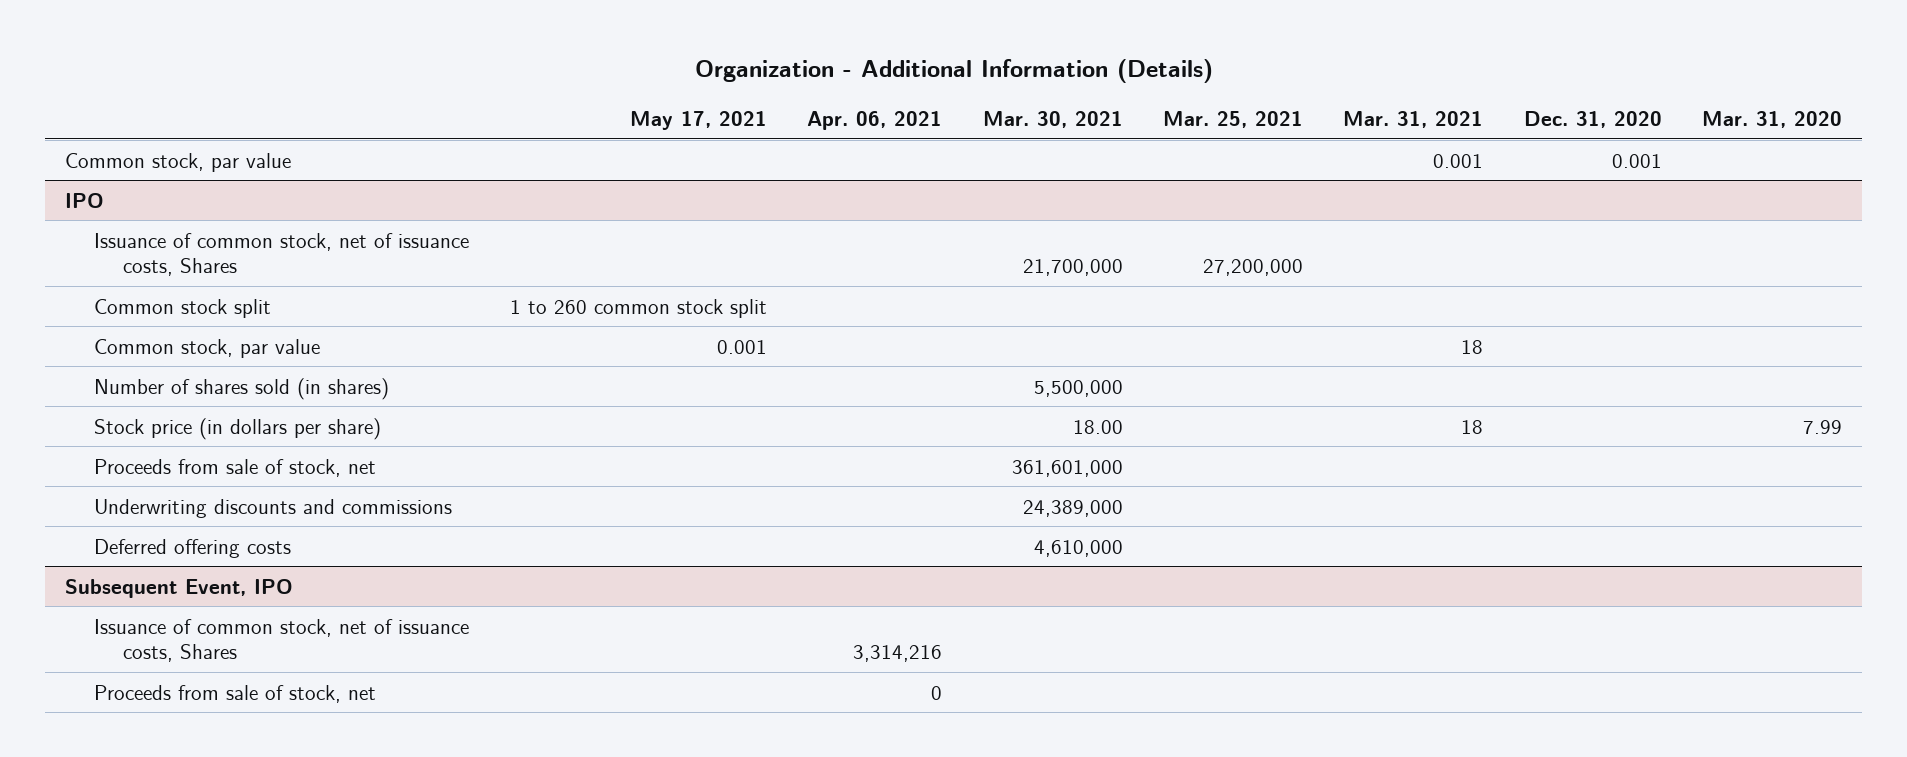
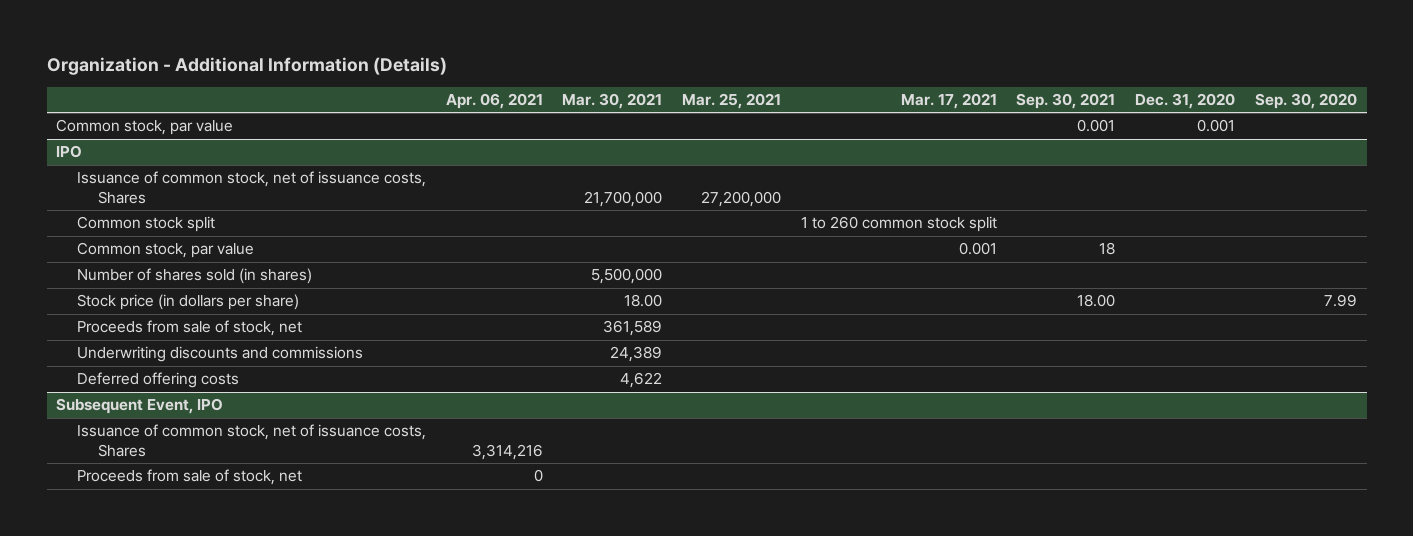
- | May 17, 2021 | Apr. 06, 2021 | Mar. 30, 2021 | Mar. 25, 2021 | Mar. 31, 2021 | Dec. 31, 2020 | Mar. 31, 2020
+ | Apr. 06, 2021 | Mar. 30, 2021 | Mar. 25, 2021 | Mar. 17, 2021 | Sep. 30, 2021 | Dec. 31, 2020 | Sep. 30, 2020
@ IPO
- Proceeds from sale of stock, net | | | 361,601,000 | | | |
- Underwriting discounts and commissions | | | 24,389,000 | | | |
- Deferred offering costs | | | 4,610,000 | | | |
+ Proceeds from sale of stock, net | | 361,589 | | | | |
+ Underwriting discounts and commissions | | 24,389 | | | | |
+ Deferred offering costs | | 4,622 | | | | |

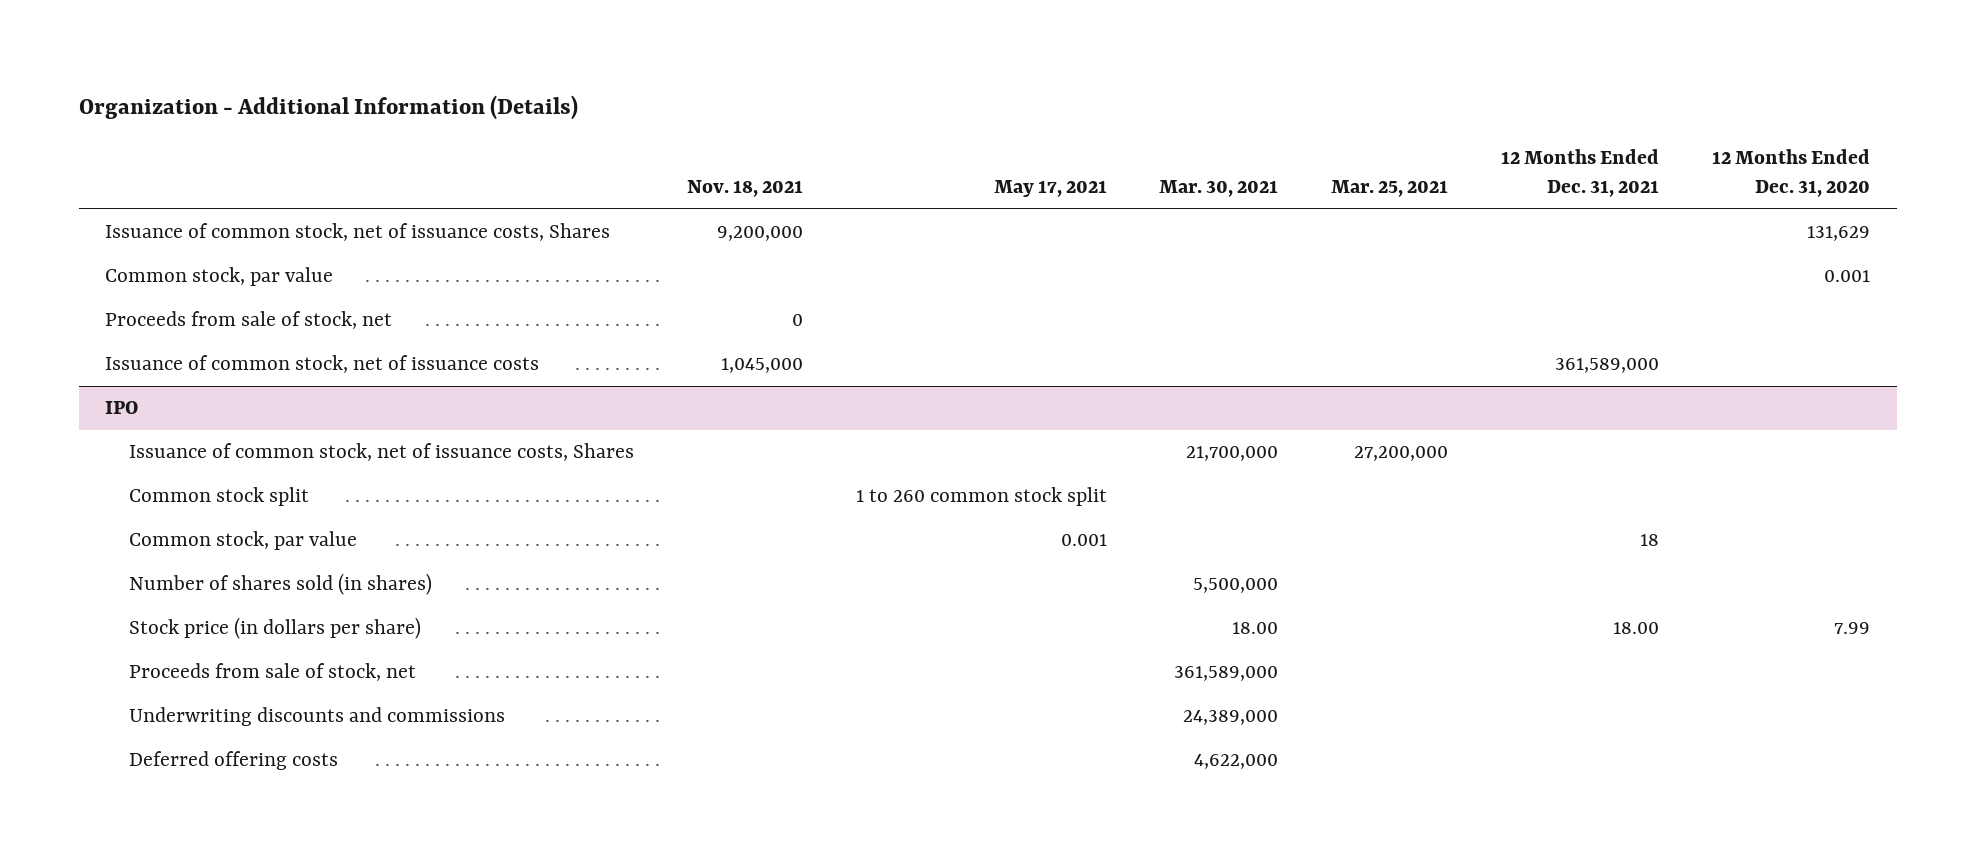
- | Apr. 06, 2021 | Mar. 30, 2021 | Mar. 25, 2021 | Mar. 17, 2021 | Sep. 30, 2021 | Dec. 31, 2020 | Sep. 30, 2020
+ | Nov. 18, 2021 | May 17, 2021 | Mar. 30, 2021 | Mar. 25, 2021 | 12 Months Ended Dec. 31, 2021 | 12 Months Ended Dec. 31, 2020
+ Issuance of common stock, net of issuance costs, Shares | 9,200,000 | | | | | 131,629
+ Proceeds from sale of stock, net | 0 | | | | |
+ Issuance of common stock, net of issuance costs | 1,045,000 | | | | 361,589,000 |
@ IPO
- Proceeds from sale of stock, net | | 361,589 | | | | |
- Underwriting discounts and commissions | | 24,389 | | | | |
- Deferred offering costs | | 4,622 | | | | |
- Subsequent Event, IPO
- Issuance of common stock, net of issuance costs, Shares | 3,314,216 | | | | | |
- Proceeds from sale of stock, net | 0 | | | | | |
@ IPO
+ Proceeds from sale of stock, net | | | 361,589,000 | | |
+ Underwriting discounts and commissions | | | 24,389,000 | | |
+ Deferred offering costs | | | 4,622,000 | | |

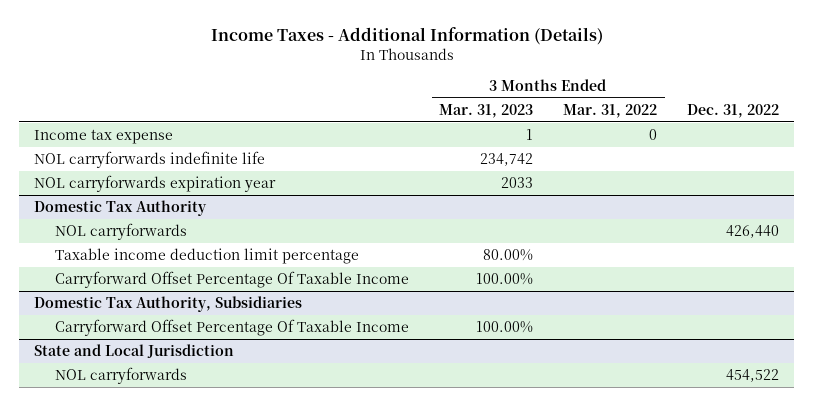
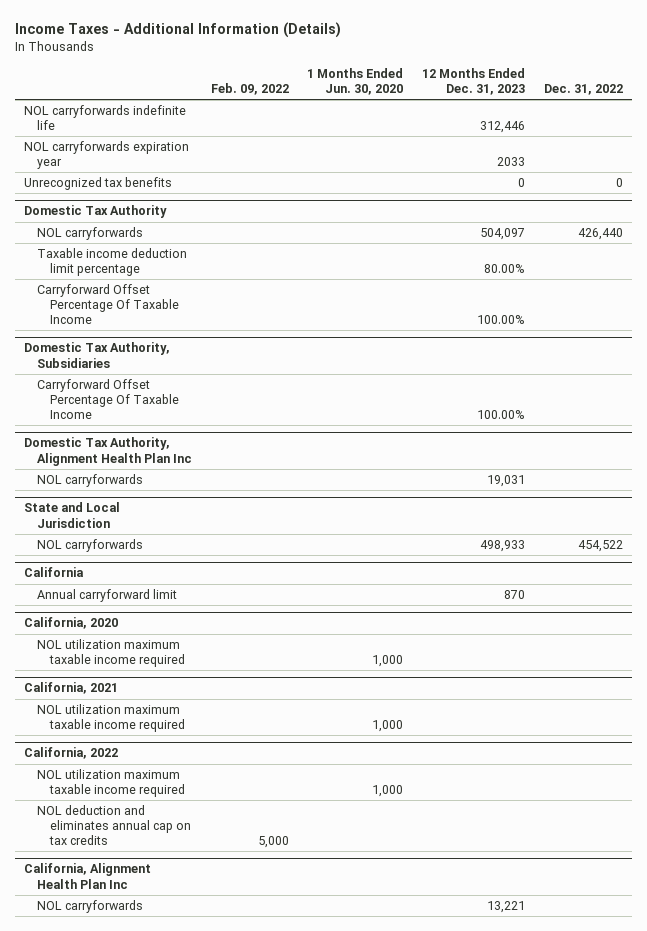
- | 3 Months Ended Mar. 31, 2023 | 3 Months Ended Mar. 31, 2022 | Dec. 31, 2022
+ | Feb. 09, 2022 | 1 Months Ended Jun. 30, 2020 | 12 Months Ended Dec. 31, 2023 | Dec. 31, 2022
- Income tax expense | 1 | 0 |
+ Unrecognized tax benefits | | | 0 | 0
+ Domestic Tax Authority, Alignment Health Plan Inc
+ NOL carryforwards | | | 19,031 |
+ California
+ Annual carryforward limit | | | 870 |
+ California, 2020
+ NOL utilization maximum taxable income required | | 1,000 | |
+ California, 2021
+ NOL utilization maximum taxable income required | | 1,000 | |
+ California, 2022
+ NOL utilization maximum taxable income required | | 1,000 | |
+ NOL deduction and eliminates annual cap on tax credits | 5,000 | | |
+ California, Alignment Health Plan Inc
+ NOL carryforwards | | | 13,221 |

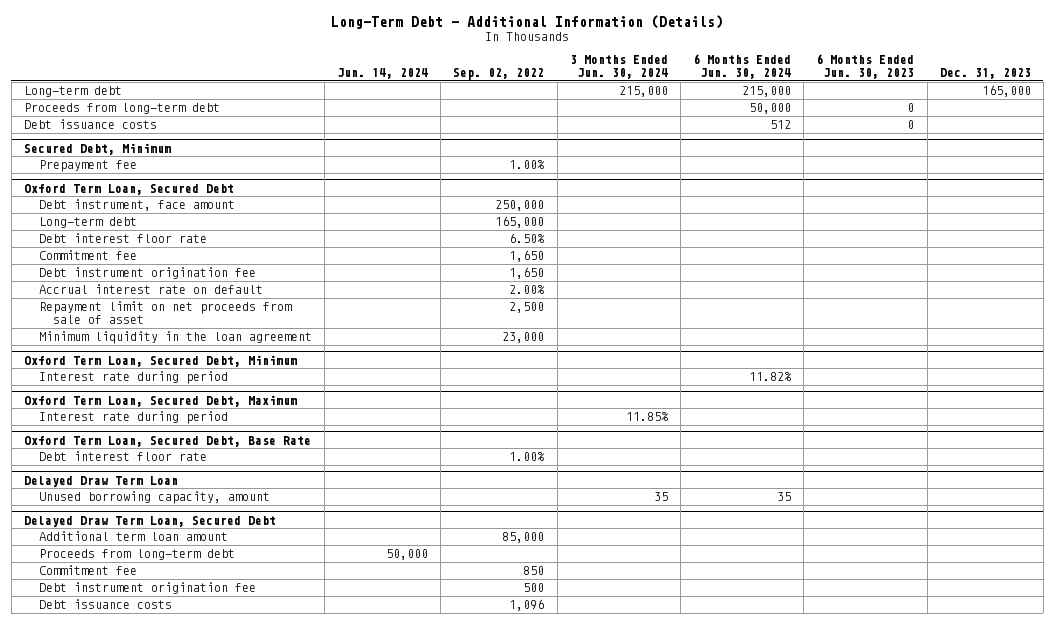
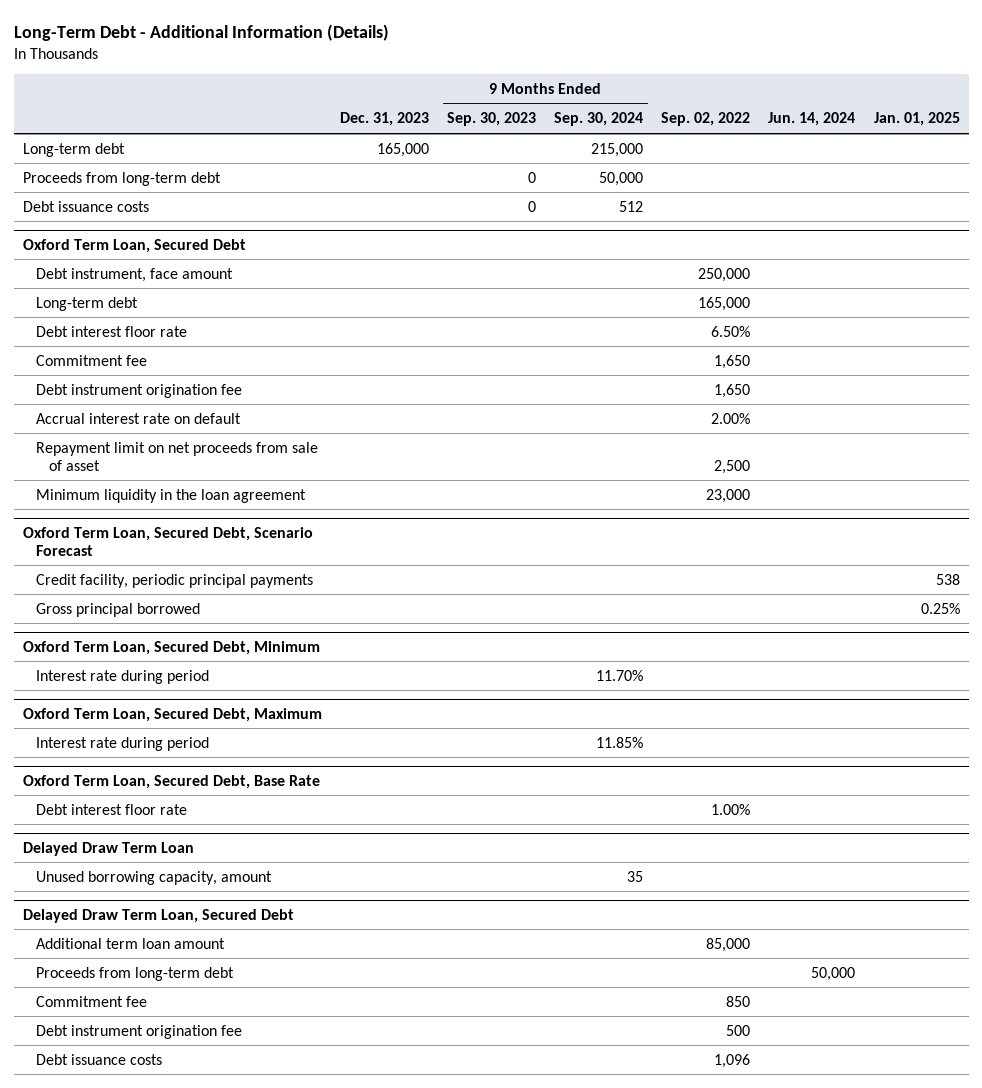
- | Jun. 14, 2024 | Sep. 02, 2022 | 3 Months Ended Jun. 30, 2024 | 6 Months Ended Jun. 30, 2024 | 6 Months Ended Jun. 30, 2023 | Dec. 31, 2023
+ | Dec. 31, 2023 | 9 Months Ended Sep. 30, 2023 | 9 Months Ended Sep. 30, 2024 | Sep. 02, 2022 | Jun. 14, 2024 | Jan. 01, 2025
- Secured Debt, Minimum
- Prepayment fee | | 1.00% | | | |
+ Oxford Term Loan, Secured Debt, Scenario Forecast
+ Credit facility, periodic principal payments | | | | | | 538
+ Gross principal borrowed | | | | | | 0.25%

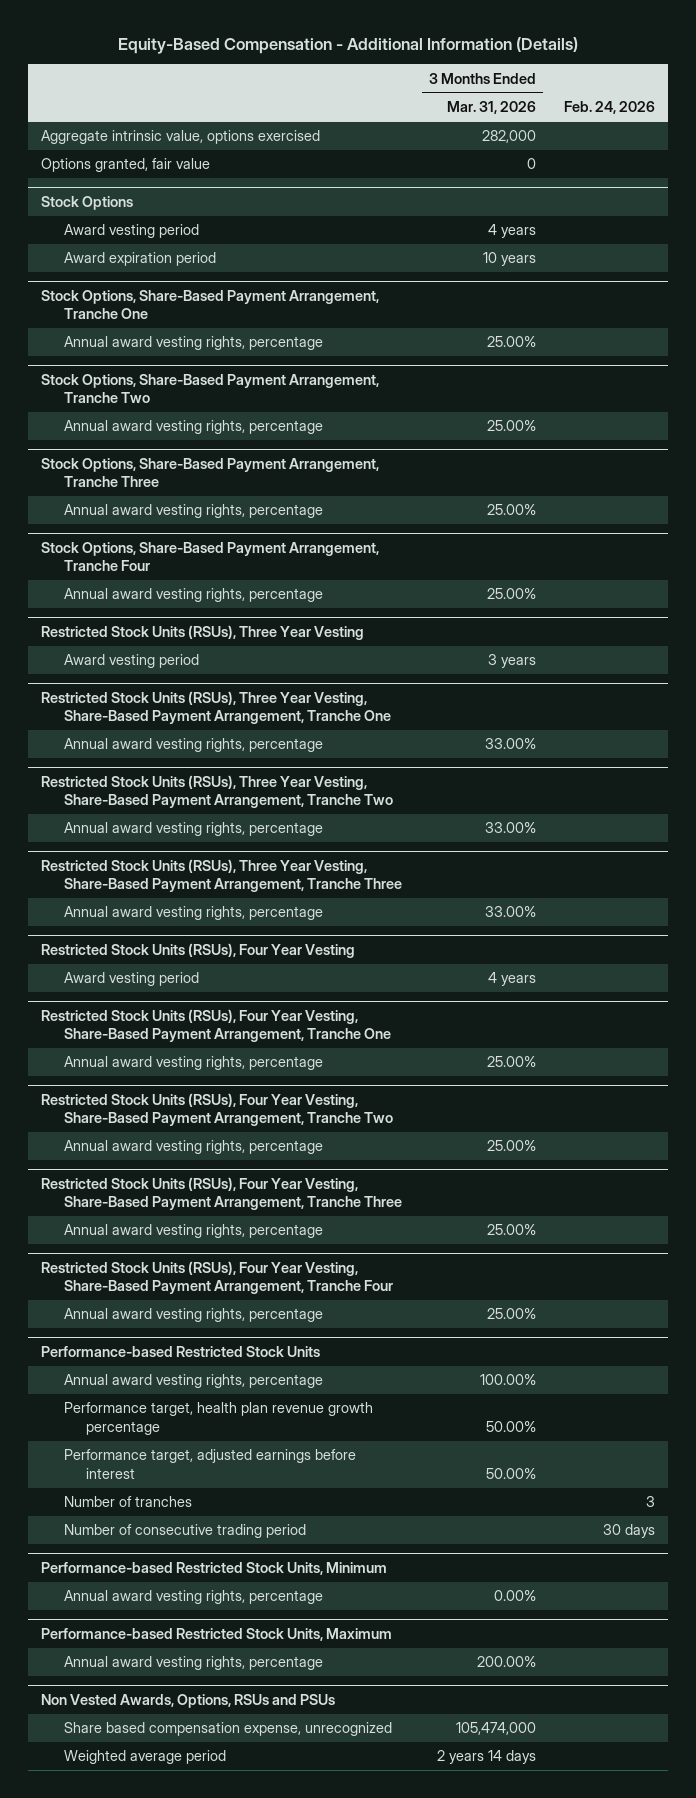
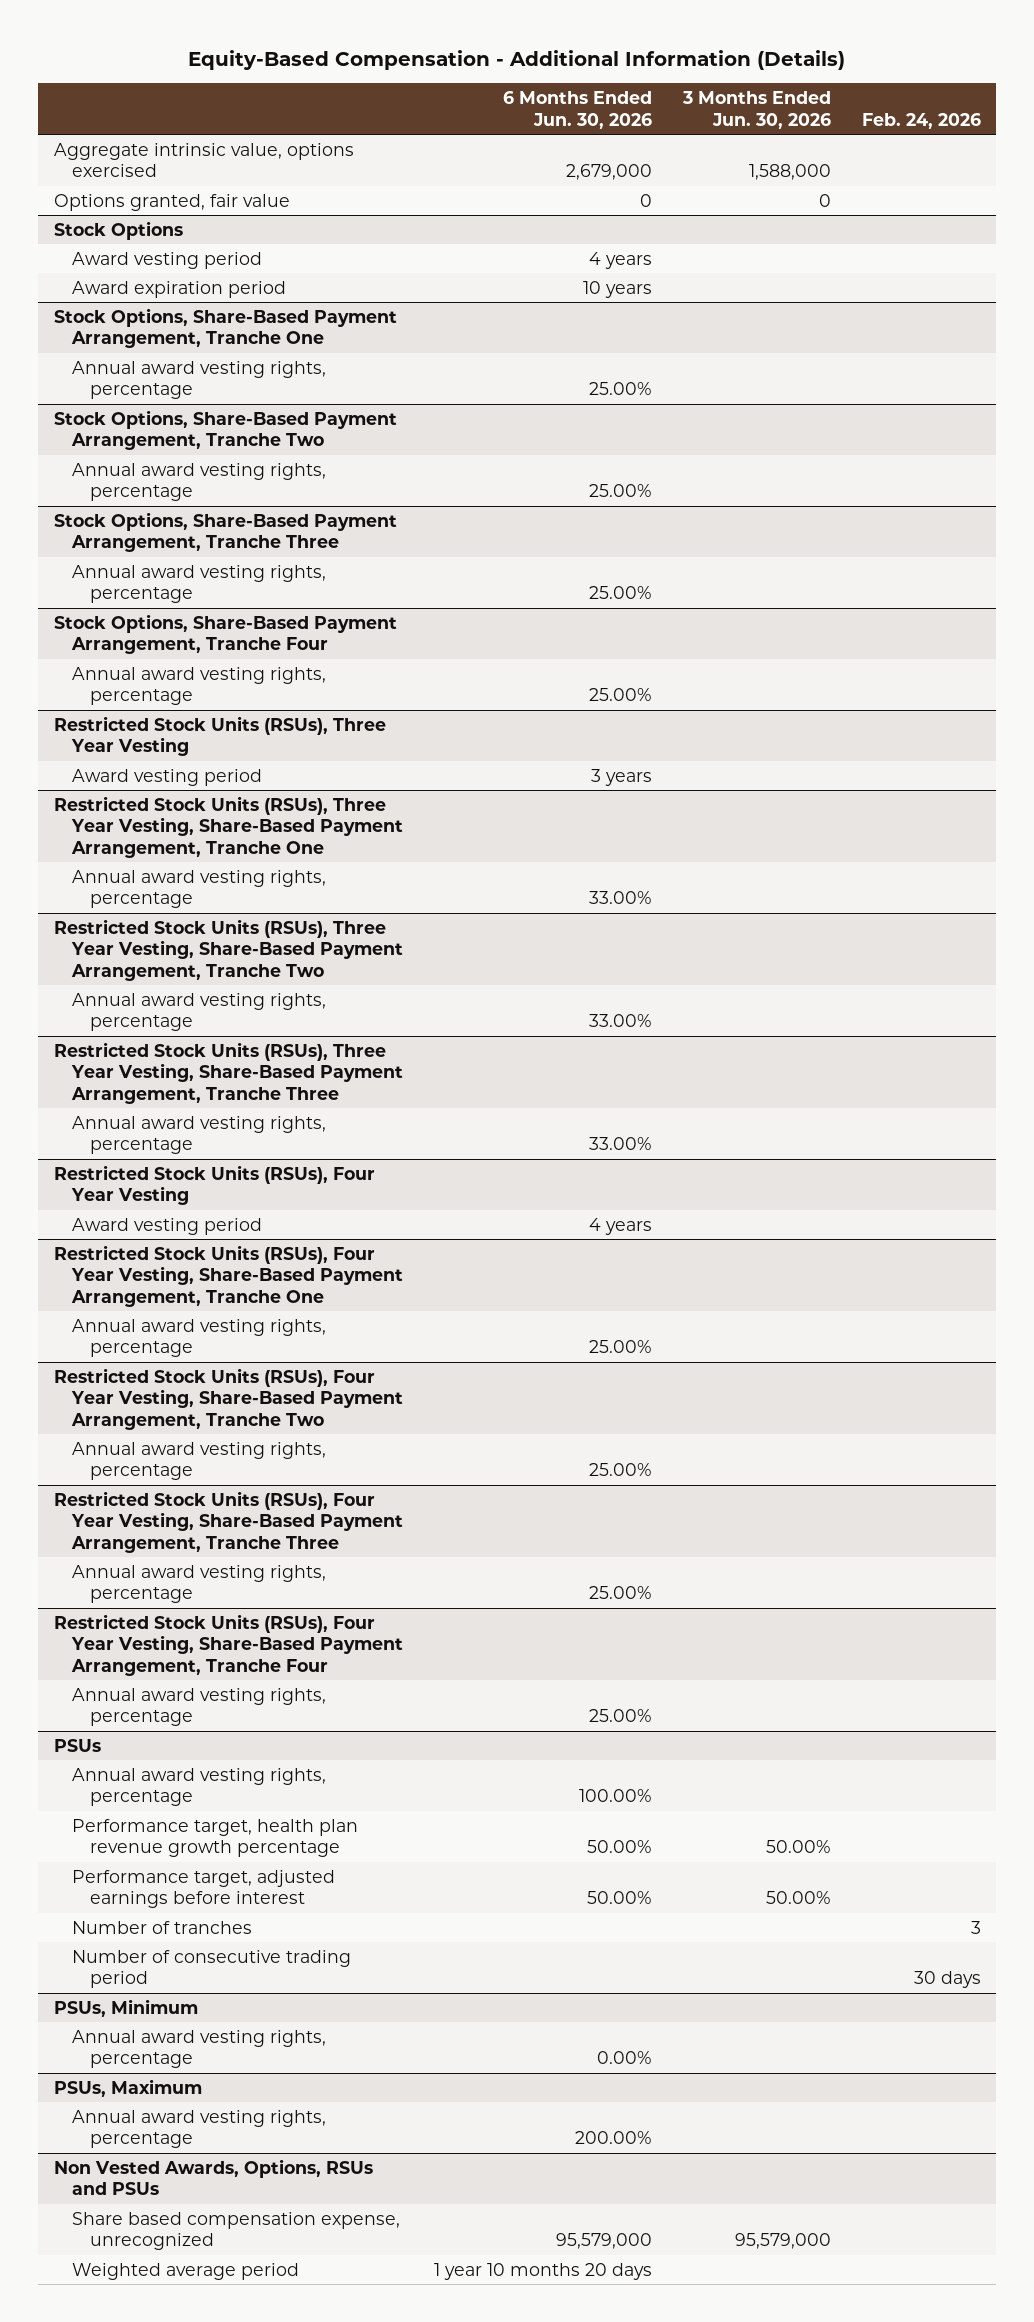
- | 3 Months Ended Mar. 31, 2026 | Feb. 24, 2026
+ | 6 Months Ended Jun. 30, 2026 | 3 Months Ended Jun. 30, 2026 | Feb. 24, 2026
- Performance-based Restricted Stock Units
+ PSUs
- Performance-based Restricted Stock Units, Minimum
- Annual award vesting rights, percentage | 0.00% |
- Performance-based Restricted Stock Units, Maximum
- Annual award vesting rights, percentage | 200.00% |
+ PSUs, Minimum
+ Annual award vesting rights, percentage | 0.00% | |
+ PSUs, Maximum
+ Annual award vesting rights, percentage | 200.00% | |

